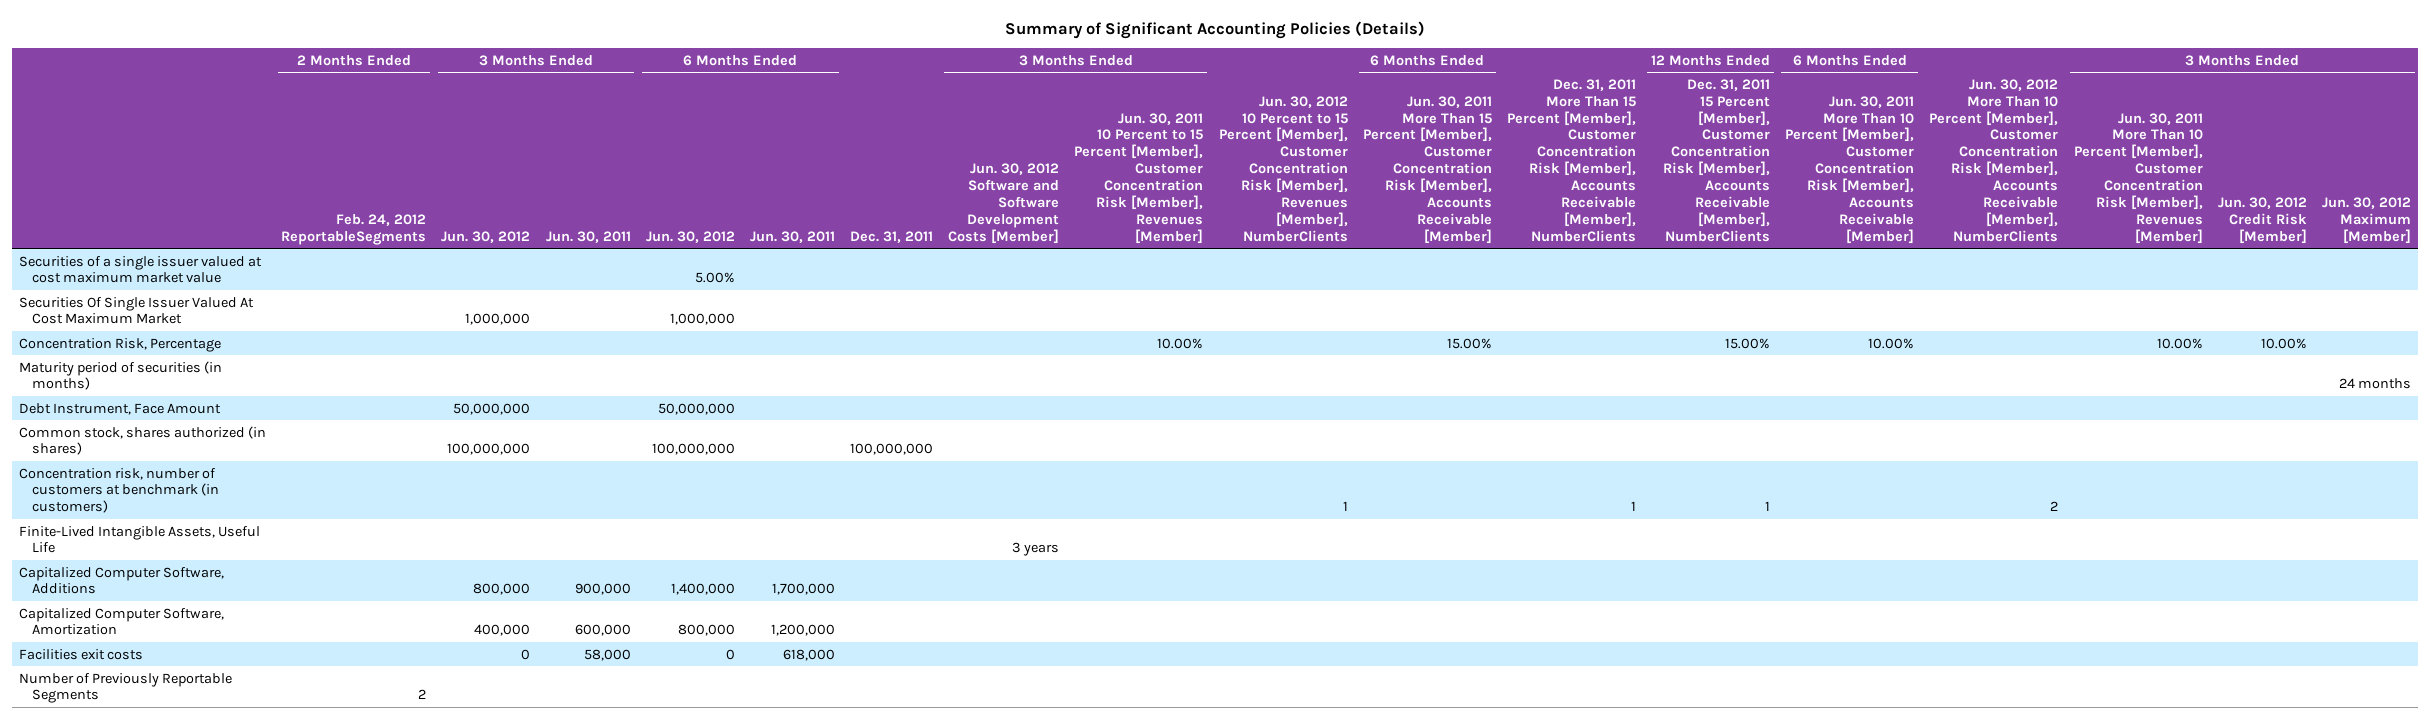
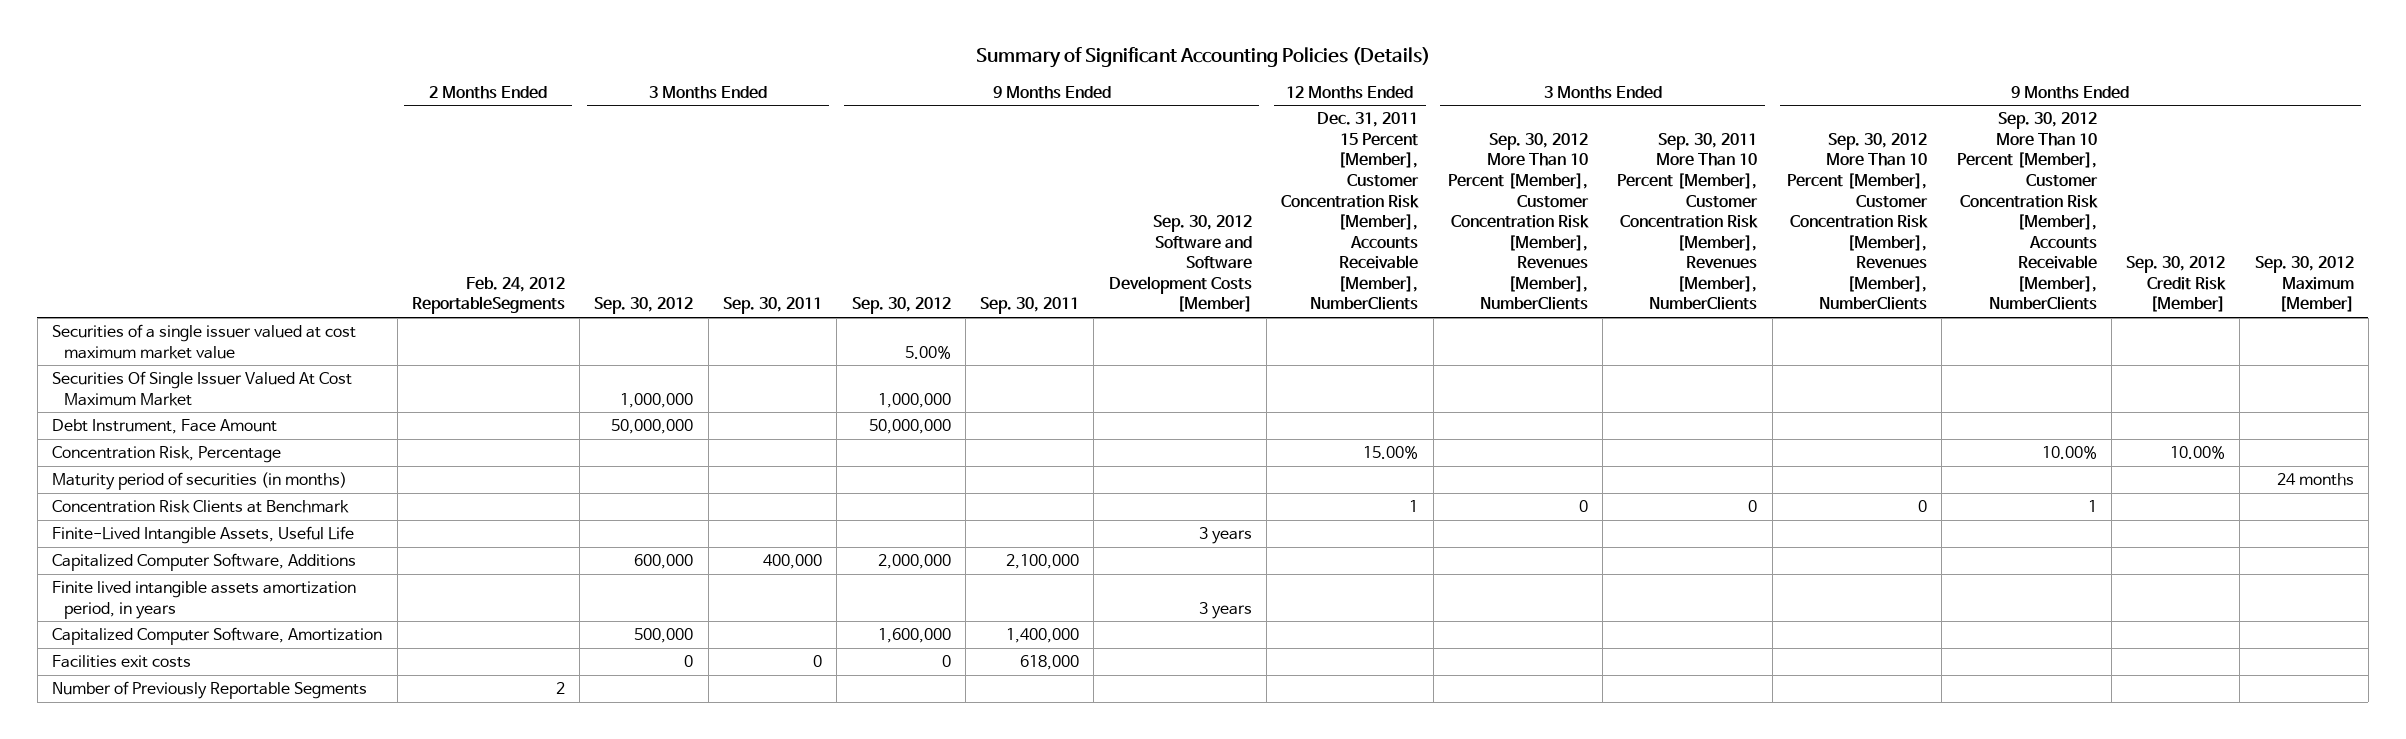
- | 2 Months Ended Feb. 24, 2012 ReportableSegments | 3 Months Ended Jun. 30, 2012 | 3 Months Ended Jun. 30, 2011 | 6 Months Ended Jun. 30, 2012 | 6 Months Ended Jun. 30, 2011 | Dec. 31, 2011 | 3 Months Ended Jun. 30, 2012 Software and Software Development Costs [Member] | 3 Months Ended Jun. 30, 2011 10 Percent to 15 Percent [Member], Customer Concentration Risk [Member], Revenues [Member] | Jun. 30, 2012 10 Percent to 15 Percent [Member], Customer Concentration Risk [Member], Revenues [Member], NumberClients | 6 Months Ended Jun. 30, 2011 More Than 15 Percent [Member], Customer Concentration Risk [Member], Accounts Receivable [Member] | Dec. 31, 2011 More Than 15 Percent [Member], Customer Concentration Risk [Member], Accounts Receivable [Member], NumberClients | 12 Months Ended Dec. 31, 2011 15 Percent [Member], Customer Concentration Risk [Member], Accounts Receivable [Member], NumberClients | 6 Months Ended Jun. 30, 2011 More Than 10 Percent [Member], Customer Concentration Risk [Member], Accounts Receivable [Member] | Jun. 30, 2012 More Than 10 Percent [Member], Customer Concentration Risk [Member], Accounts Receivable [Member], NumberClients | 3 Months Ended Jun. 30, 2011 More Than 10 Percent [Member], Customer Concentration Risk [Member], Revenues [Member] | 3 Months Ended Jun. 30, 2012 Credit Risk [Member] | 3 Months Ended Jun. 30, 2012 Maximum [Member]
+ | 2 Months Ended Feb. 24, 2012 ReportableSegments | 3 Months Ended Sep. 30, 2012 | 3 Months Ended Sep. 30, 2011 | 9 Months Ended Sep. 30, 2012 | 9 Months Ended Sep. 30, 2011 | 9 Months Ended Sep. 30, 2012 Software and Software Development Costs [Member] | 12 Months Ended Dec. 31, 2011 15 Percent [Member], Customer Concentration Risk [Member], Accounts Receivable [Member], NumberClients | 3 Months Ended Sep. 30, 2012 More Than 10 Percent [Member], Customer Concentration Risk [Member], Revenues [Member], NumberClients | 3 Months Ended Sep. 30, 2011 More Than 10 Percent [Member], Customer Concentration Risk [Member], Revenues [Member], NumberClients | 9 Months Ended Sep. 30, 2012 More Than 10 Percent [Member], Customer Concentration Risk [Member], Revenues [Member], NumberClients | 9 Months Ended Sep. 30, 2012 More Than 10 Percent [Member], Customer Concentration Risk [Member], Accounts Receivable [Member], NumberClients | 9 Months Ended Sep. 30, 2012 Credit Risk [Member] | 9 Months Ended Sep. 30, 2012 Maximum [Member]
moved up: Debt Instrument, Face Amount | | 50,000,000 | | 50,000,000 | | | | | | | | |
- Common stock, shares authorized (in shares) | | 100,000,000 | | 100,000,000 | | 100,000,000 | | | | | | | | | | |
- Concentration risk, number of customers at benchmark (in customers) | | | | | | | | | 1 | | 1 | 1 | | 2 | | |
+ Concentration Risk Clients at Benchmark | | | | | | | 1 | 0 | 0 | 0 | 1 | |
+ Finite lived intangible assets amortization period, in years | | | | | | 3 years | | | | | | |

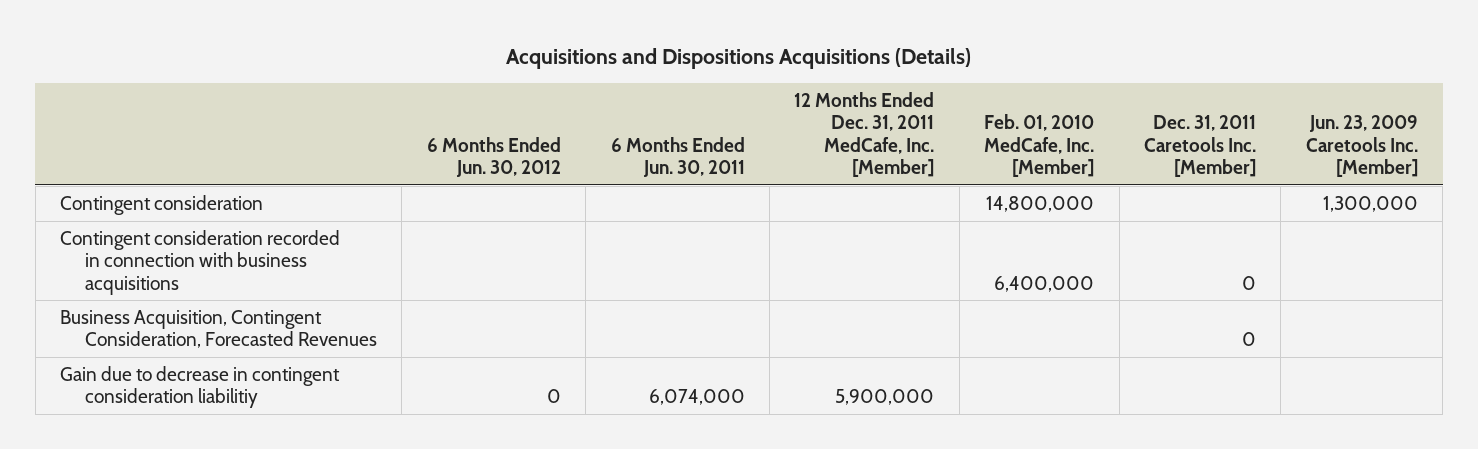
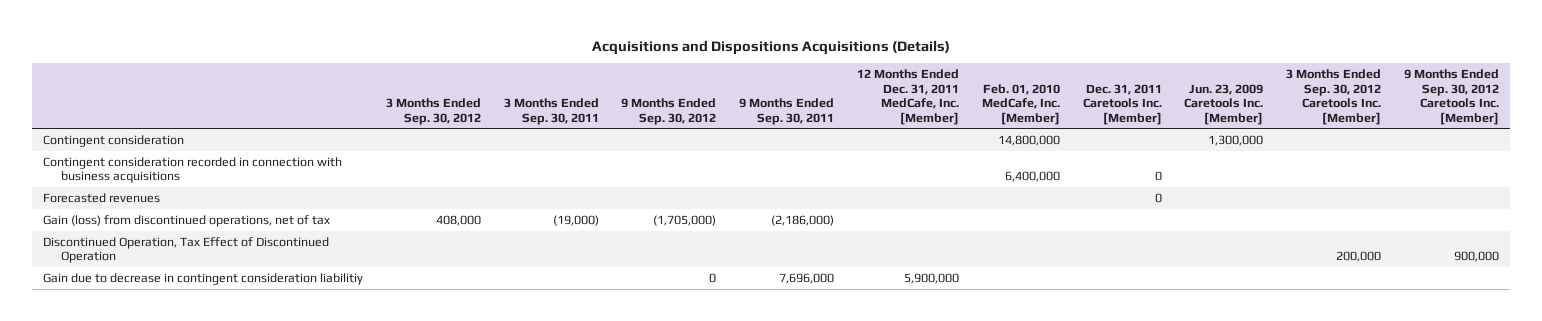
- | 6 Months Ended Jun. 30, 2012 | 6 Months Ended Jun. 30, 2011 | 12 Months Ended Dec. 31, 2011 MedCafe, Inc. [Member] | Feb. 01, 2010 MedCafe, Inc. [Member] | Dec. 31, 2011 Caretools Inc. [Member] | Jun. 23, 2009 Caretools Inc. [Member]
+ | 3 Months Ended Sep. 30, 2012 | 3 Months Ended Sep. 30, 2011 | 9 Months Ended Sep. 30, 2012 | 9 Months Ended Sep. 30, 2011 | 12 Months Ended Dec. 31, 2011 MedCafe, Inc. [Member] | Feb. 01, 2010 MedCafe, Inc. [Member] | Dec. 31, 2011 Caretools Inc. [Member] | Jun. 23, 2009 Caretools Inc. [Member] | 3 Months Ended Sep. 30, 2012 Caretools Inc. [Member] | 9 Months Ended Sep. 30, 2012 Caretools Inc. [Member]
- Business Acquisition, Contingent Consideration, Forecasted Revenues | | | | | 0 |
+ Forecasted revenues | | | | | | | 0 | | |
+ Gain (loss) from discontinued operations, net of tax | 408,000 | (19,000) | (1,705,000) | (2,186,000) | | | | | |
+ Discontinued Operation, Tax Effect of Discontinued Operation | | | | | | | | | 200,000 | 900,000

